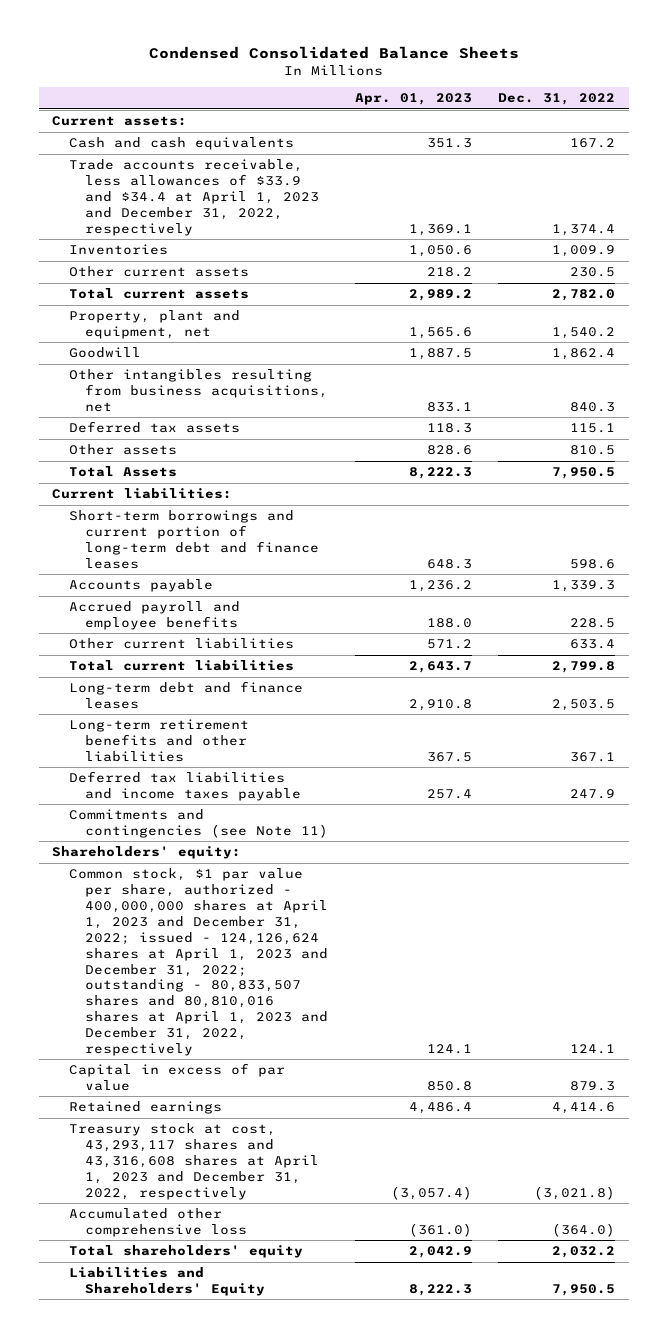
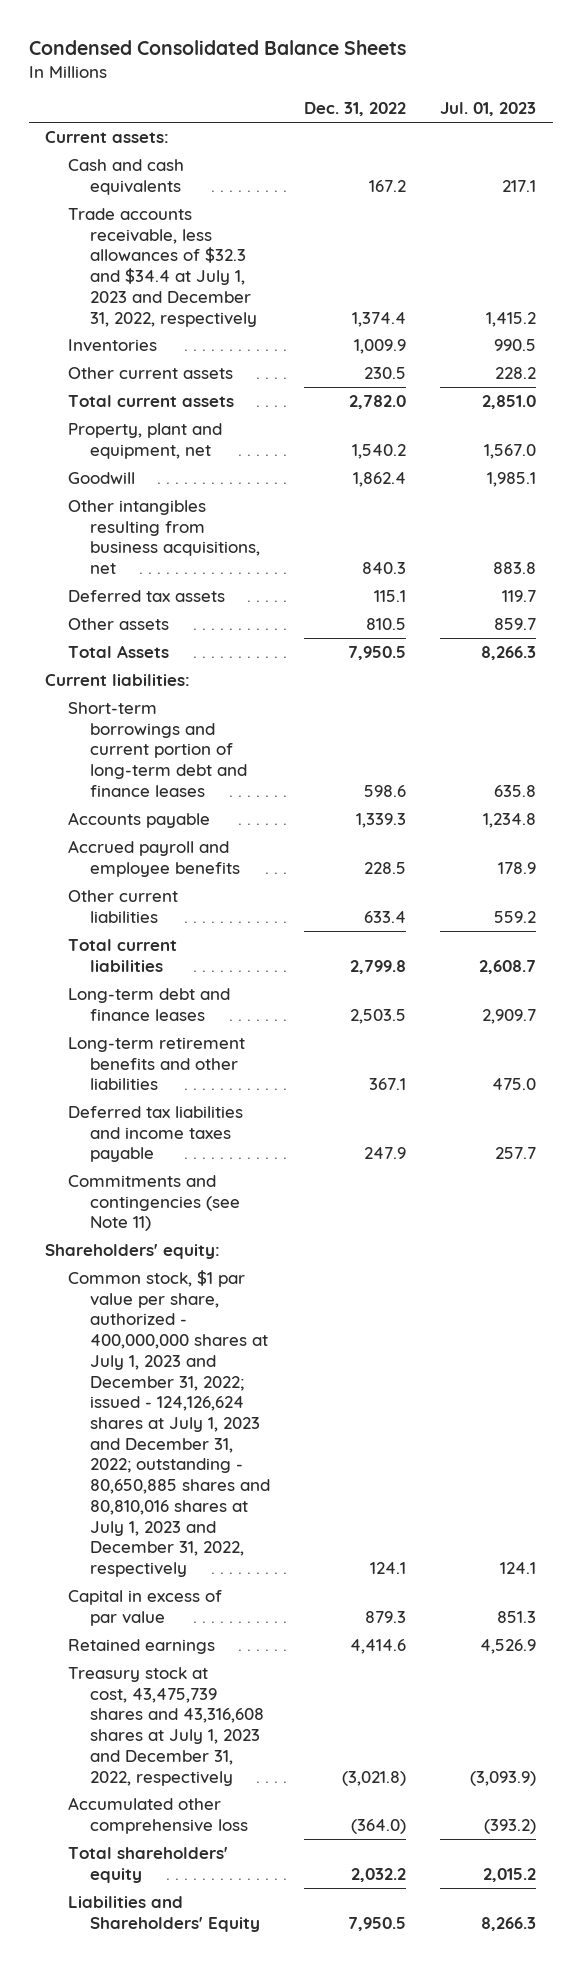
- | Apr. 01, 2023 | Dec. 31, 2022
+ | Dec. 31, 2022 | Jul. 01, 2023
- Trade accounts receivable, less allowances of $33.9 and $34.4 at April 1, 2023 and December 31, 2022, respectively | 1,369.1 | 1,374.4
+ Trade accounts receivable, less allowances of $32.3 and $34.4 at July 1, 2023 and December 31, 2022, respectively | 1,374.4 | 1,415.2
- Common stock, $1 par value per share, authorized - 400,000,000 shares at April 1, 2023 and December 31, 2022; issued - 124,126,624 shares at April 1, 2023 and December 31, 2022; outstanding - 80,833,507 shares and 80,810,016 shares at April 1, 2023 and December 31, 2022, respectively | 124.1 | 124.1
+ Common stock, $1 par value per share, authorized - 400,000,000 shares at July 1, 2023 and December 31, 2022; issued - 124,126,624 shares at July 1, 2023 and December 31, 2022; outstanding - 80,650,885 shares and 80,810,016 shares at July 1, 2023 and December 31, 2022, respectively | 124.1 | 124.1
- Treasury stock at cost, 43,293,117 shares and 43,316,608 shares at April 1, 2023 and December 31, 2022, respectively | (3,057.4) | (3,021.8)
+ Treasury stock at cost, 43,475,739 shares and 43,316,608 shares at July 1, 2023 and December 31, 2022, respectively | (3,021.8) | (3,093.9)

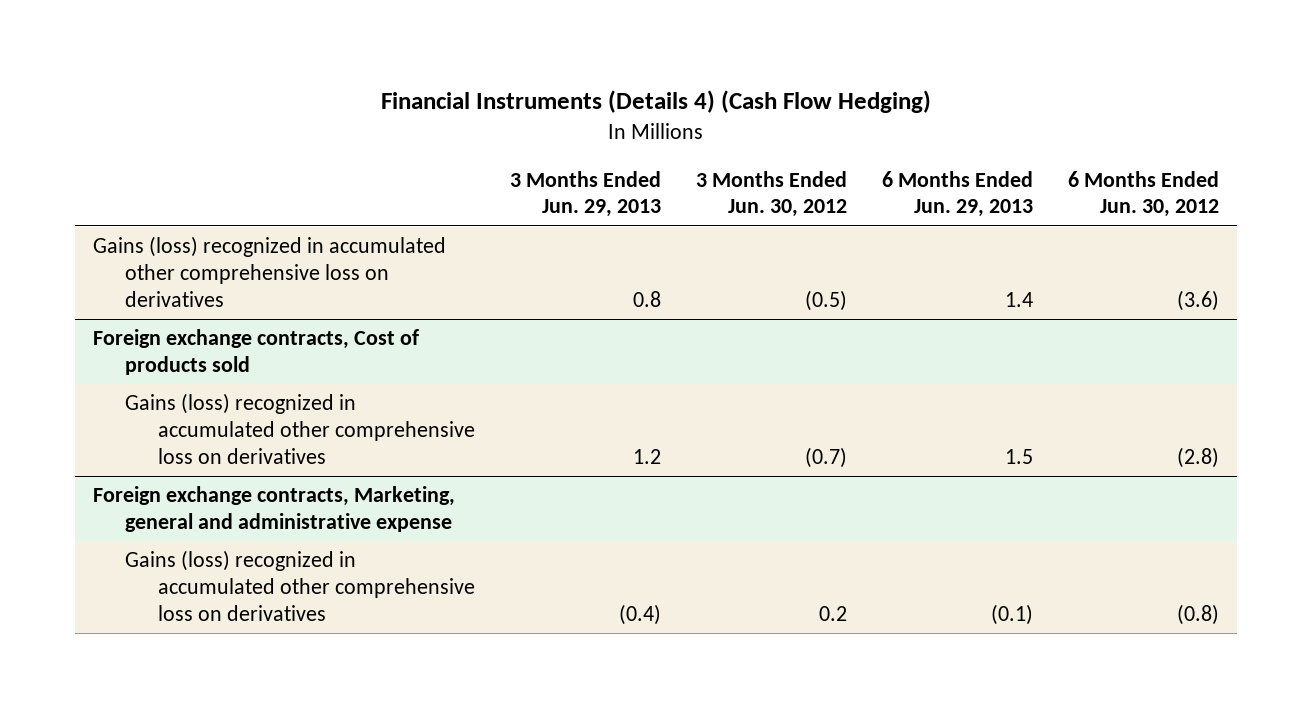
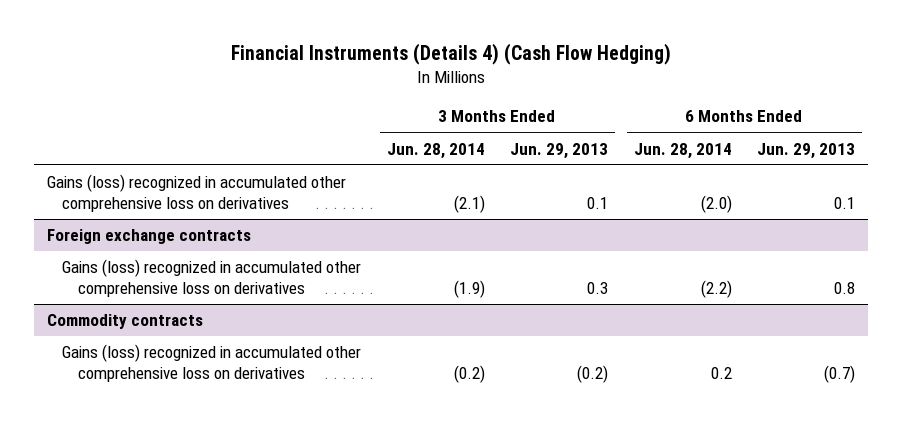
- | 3 Months Ended Jun. 29, 2013 | 3 Months Ended Jun. 30, 2012 | 6 Months Ended Jun. 29, 2013 | 6 Months Ended Jun. 30, 2012
+ | 3 Months Ended Jun. 28, 2014 | 3 Months Ended Jun. 29, 2013 | 6 Months Ended Jun. 28, 2014 | 6 Months Ended Jun. 29, 2013
- Gains (loss) recognized in accumulated other comprehensive loss on derivatives | 0.8 | (0.5) | 1.4 | (3.6)
- Foreign exchange contracts, Cost of products sold
- Gains (loss) recognized in accumulated other comprehensive loss on derivatives | 1.2 | (0.7) | 1.5 | (2.8)
- Foreign exchange contracts, Marketing, general and administrative expense
- Gains (loss) recognized in accumulated other comprehensive loss on derivatives | (0.4) | 0.2 | (0.1) | (0.8)
+ Gains (loss) recognized in accumulated other comprehensive loss on derivatives | (2.1) | 0.1 | (2.0) | 0.1
+ Foreign exchange contracts
+ Gains (loss) recognized in accumulated other comprehensive loss on derivatives | (1.9) | 0.3 | (2.2) | 0.8
+ Commodity contracts
+ Gains (loss) recognized in accumulated other comprehensive loss on derivatives | (0.2) | (0.2) | 0.2 | (0.7)

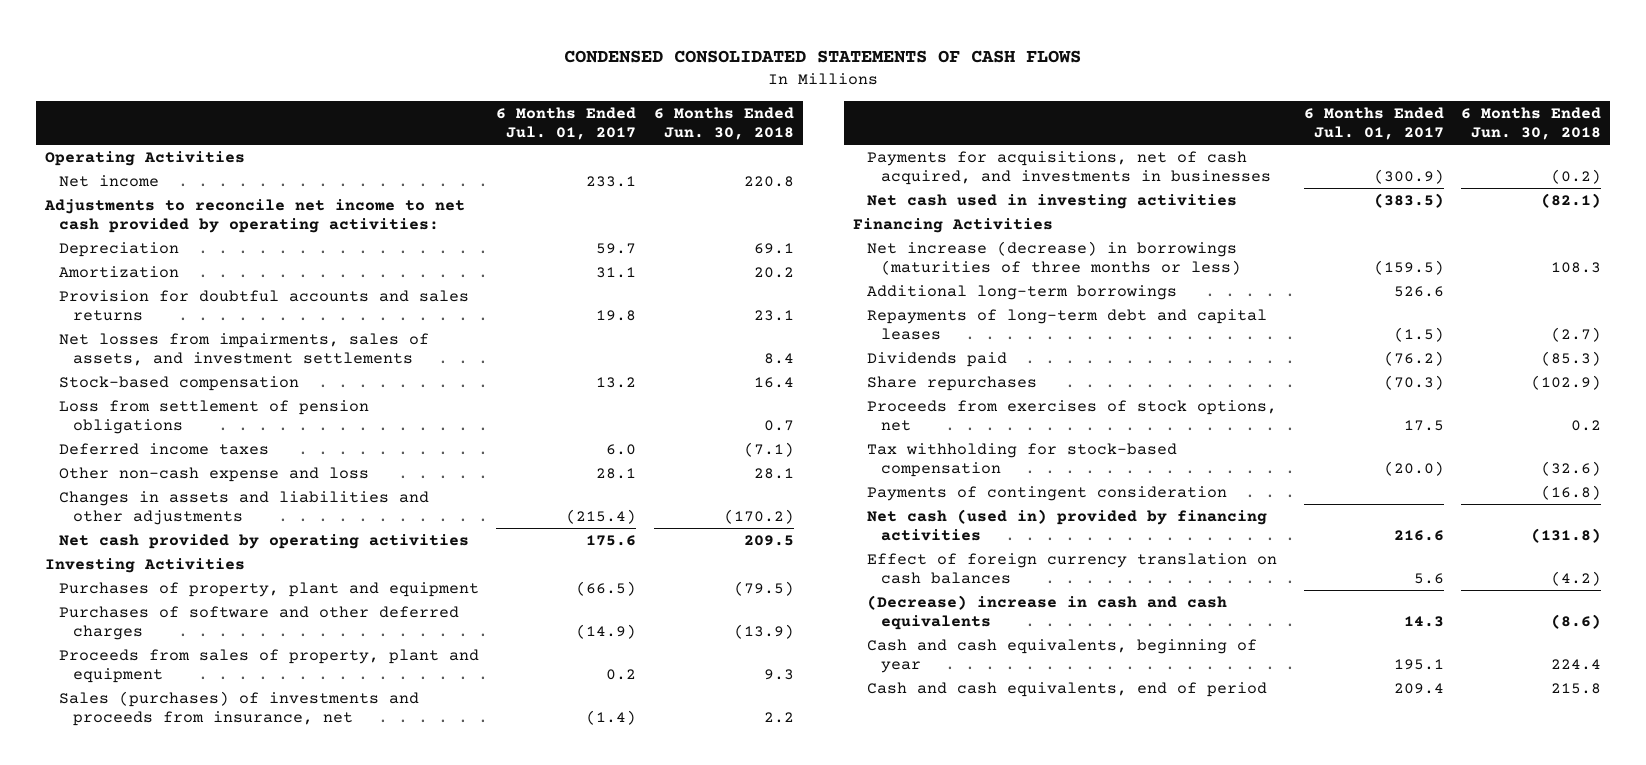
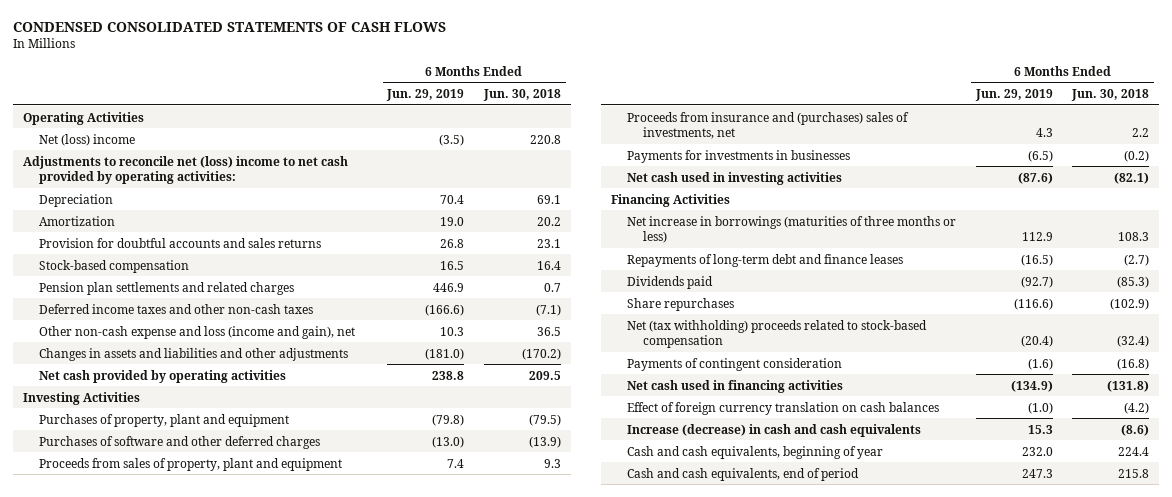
- | 6 Months Ended Jul. 01, 2017 | 6 Months Ended Jun. 30, 2018
+ | 6 Months Ended Jun. 29, 2019 | 6 Months Ended Jun. 30, 2018
- Net income | 233.1 | 220.8
- Adjustments to reconcile net income to net cash provided by operating activities:
+ Net (loss) income | (3.5) | 220.8
+ Adjustments to reconcile net (loss) income to net cash provided by operating activities:
- Net losses from impairments, sales of assets, and investment settlements | | 8.4
- Loss from settlement of pension obligations | | 0.7
- Deferred income taxes | 6.0 | (7.1)
- Other non-cash expense and loss | 28.1 | 28.1
+ Pension plan settlements and related charges | 446.9 | 0.7
+ Deferred income taxes and other non-cash taxes | (166.6) | (7.1)
+ Other non-cash expense and loss (income and gain), net | 10.3 | 36.5
- Sales (purchases) of investments and proceeds from insurance, net | (1.4) | 2.2
- Payments for acquisitions, net of cash acquired, and investments in businesses | (300.9) | (0.2)
+ Proceeds from insurance and (purchases) sales of investments, net | 4.3 | 2.2
+ Payments for investments in businesses | (6.5) | (0.2)
- Net increase (decrease) in borrowings (maturities of three months or less) | (159.5) | 108.3
- Additional long-term borrowings | 526.6 |
- Repayments of long-term debt and capital leases | (1.5) | (2.7)
+ Net increase in borrowings (maturities of three months or less) | 112.9 | 108.3
+ Repayments of long-term debt and finance leases | (16.5) | (2.7)
- Proceeds from exercises of stock options, net | 17.5 | 0.2
- Tax withholding for stock-based compensation | (20.0) | (32.6)
+ Net (tax withholding) proceeds related to stock-based compensation | (20.4) | (32.4)
- Net cash (used in) provided by financing activities | 216.6 | (131.8)
+ Net cash used in financing activities | (134.9) | (131.8)
- (Decrease) increase in cash and cash equivalents | 14.3 | (8.6)
+ Increase (decrease) in cash and cash equivalents | 15.3 | (8.6)

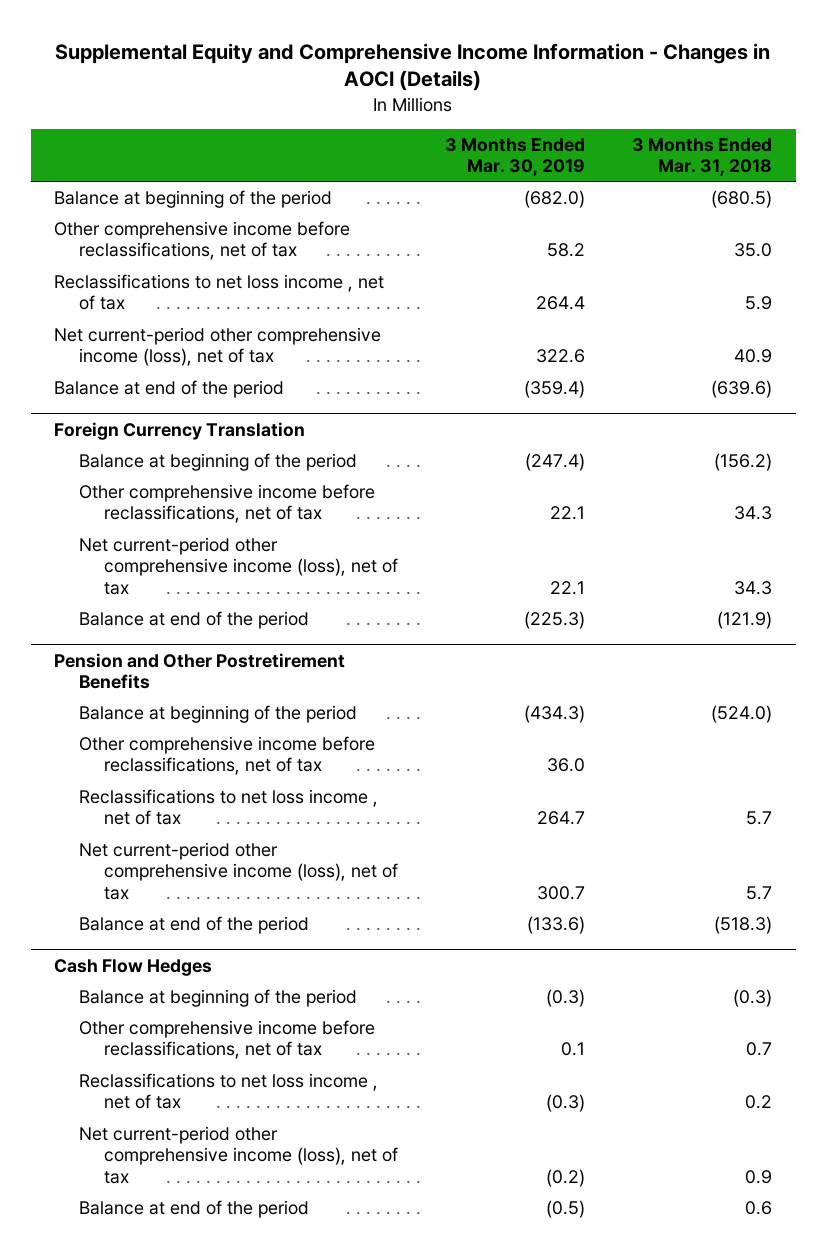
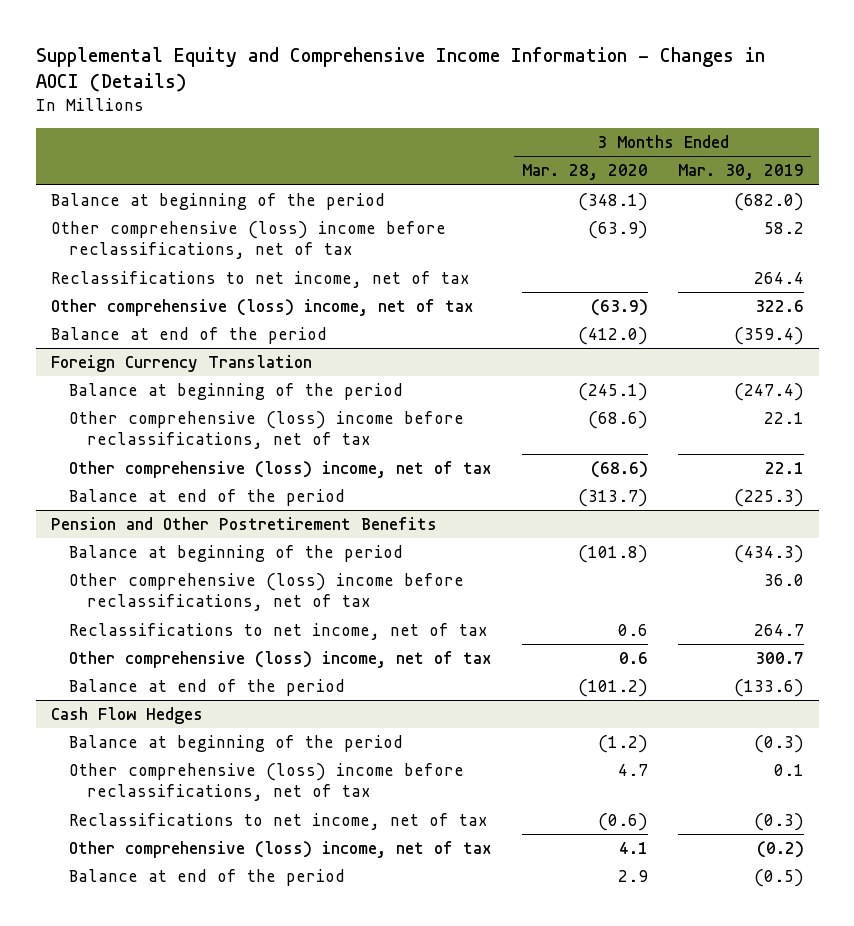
- | 3 Months Ended Mar. 30, 2019 | 3 Months Ended Mar. 31, 2018
+ | 3 Months Ended Mar. 28, 2020 | 3 Months Ended Mar. 30, 2019
- Other comprehensive income before reclassifications, net of tax | 58.2 | 35.0
- Reclassifications to net loss income , net of tax | 264.4 | 5.9
- Net current-period other comprehensive income (loss), net of tax | 322.6 | 40.9
+ Other comprehensive (loss) income before reclassifications, net of tax | (63.9) | 58.2
+ Reclassifications to net income, net of tax | | 264.4
+ Other comprehensive (loss) income, net of tax | (63.9) | 322.6
@ Foreign Currency Translation
- Other comprehensive income before reclassifications, net of tax | 22.1 | 34.3
- Net current-period other comprehensive income (loss), net of tax | 22.1 | 34.3
+ Other comprehensive (loss) income before reclassifications, net of tax | (68.6) | 22.1
+ Other comprehensive (loss) income, net of tax | (68.6) | 22.1
@ Pension and Other Postretirement Benefits
- Other comprehensive income before reclassifications, net of tax | 36.0 |
- Reclassifications to net loss income , net of tax | 264.7 | 5.7
- Net current-period other comprehensive income (loss), net of tax | 300.7 | 5.7
+ Other comprehensive (loss) income before reclassifications, net of tax | | 36.0
+ Reclassifications to net income, net of tax | 0.6 | 264.7
+ Other comprehensive (loss) income, net of tax | 0.6 | 300.7
@ Cash Flow Hedges
- Other comprehensive income before reclassifications, net of tax | 0.1 | 0.7
- Reclassifications to net loss income , net of tax | (0.3) | 0.2
- Net current-period other comprehensive income (loss), net of tax | (0.2) | 0.9
+ Other comprehensive (loss) income before reclassifications, net of tax | 4.7 | 0.1
+ Reclassifications to net income, net of tax | (0.6) | (0.3)
+ Other comprehensive (loss) income, net of tax | 4.1 | (0.2)

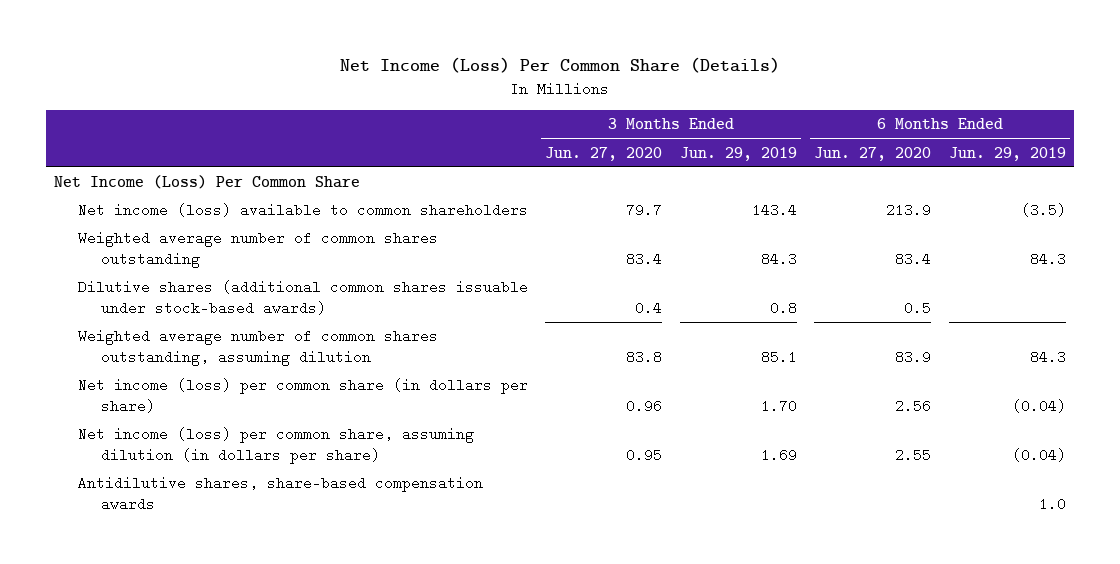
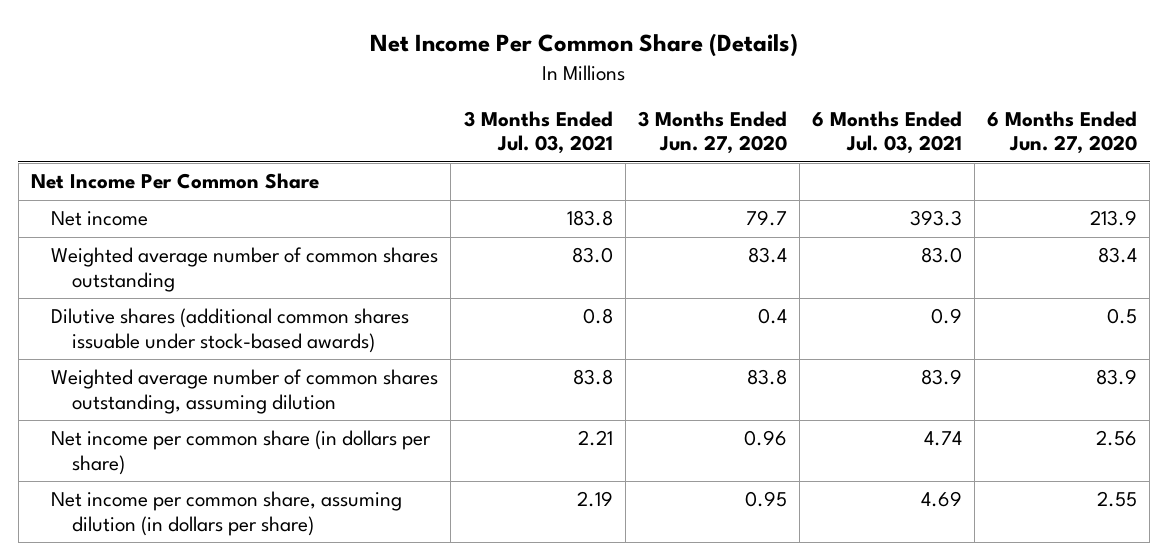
- Net Income (Loss) Per Common Share (Details)
+ Net Income Per Common Share (Details)
- | 3 Months Ended Jun. 27, 2020 | 3 Months Ended Jun. 29, 2019 | 6 Months Ended Jun. 27, 2020 | 6 Months Ended Jun. 29, 2019
+ | 3 Months Ended Jul. 03, 2021 | 3 Months Ended Jun. 27, 2020 | 6 Months Ended Jul. 03, 2021 | 6 Months Ended Jun. 27, 2020
- Net Income (Loss) Per Common Share
- Net income (loss) available to common shareholders | 79.7 | 143.4 | 213.9 | (3.5)
+ Net Income Per Common Share
+ Net income | 183.8 | 79.7 | 393.3 | 213.9
- Net income (loss) per common share (in dollars per share) | 0.96 | 1.70 | 2.56 | (0.04)
- Net income (loss) per common share, assuming dilution (in dollars per share) | 0.95 | 1.69 | 2.55 | (0.04)
- Antidilutive shares, share-based compensation awards | | | | 1.0
+ Net income per common share (in dollars per share) | 2.21 | 0.96 | 4.74 | 2.56
+ Net income per common share, assuming dilution (in dollars per share) | 2.19 | 0.95 | 4.69 | 2.55

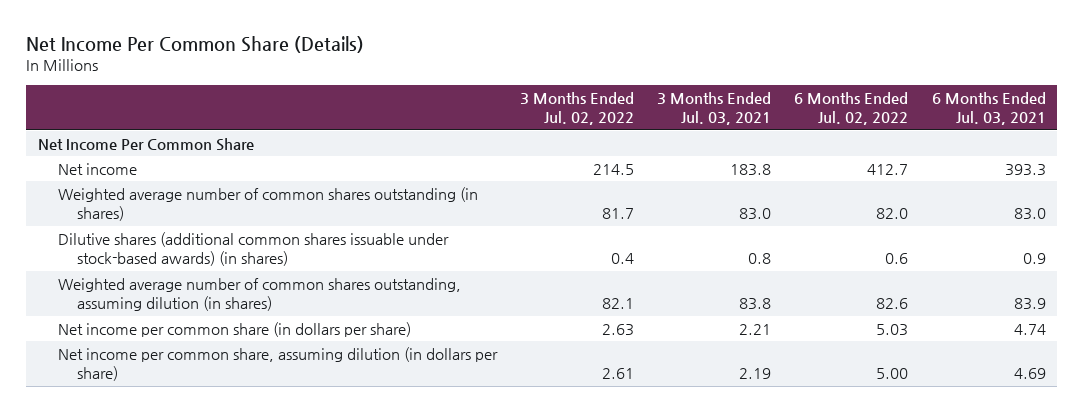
- | 3 Months Ended Jul. 03, 2021 | 3 Months Ended Jun. 27, 2020 | 6 Months Ended Jul. 03, 2021 | 6 Months Ended Jun. 27, 2020
+ | 3 Months Ended Jul. 02, 2022 | 3 Months Ended Jul. 03, 2021 | 6 Months Ended Jul. 02, 2022 | 6 Months Ended Jul. 03, 2021
- Weighted average number of common shares outstanding | 83.0 | 83.4 | 83.0 | 83.4
- Dilutive shares (additional common shares issuable under stock-based awards) | 0.8 | 0.4 | 0.9 | 0.5
- Weighted average number of common shares outstanding, assuming dilution | 83.8 | 83.8 | 83.9 | 83.9
+ Weighted average number of common shares outstanding (in shares) | 81.7 | 83.0 | 82.0 | 83.0
+ Dilutive shares (additional common shares issuable under stock-based awards) (in shares) | 0.4 | 0.8 | 0.6 | 0.9
+ Weighted average number of common shares outstanding, assuming dilution (in shares) | 82.1 | 83.8 | 82.6 | 83.9

